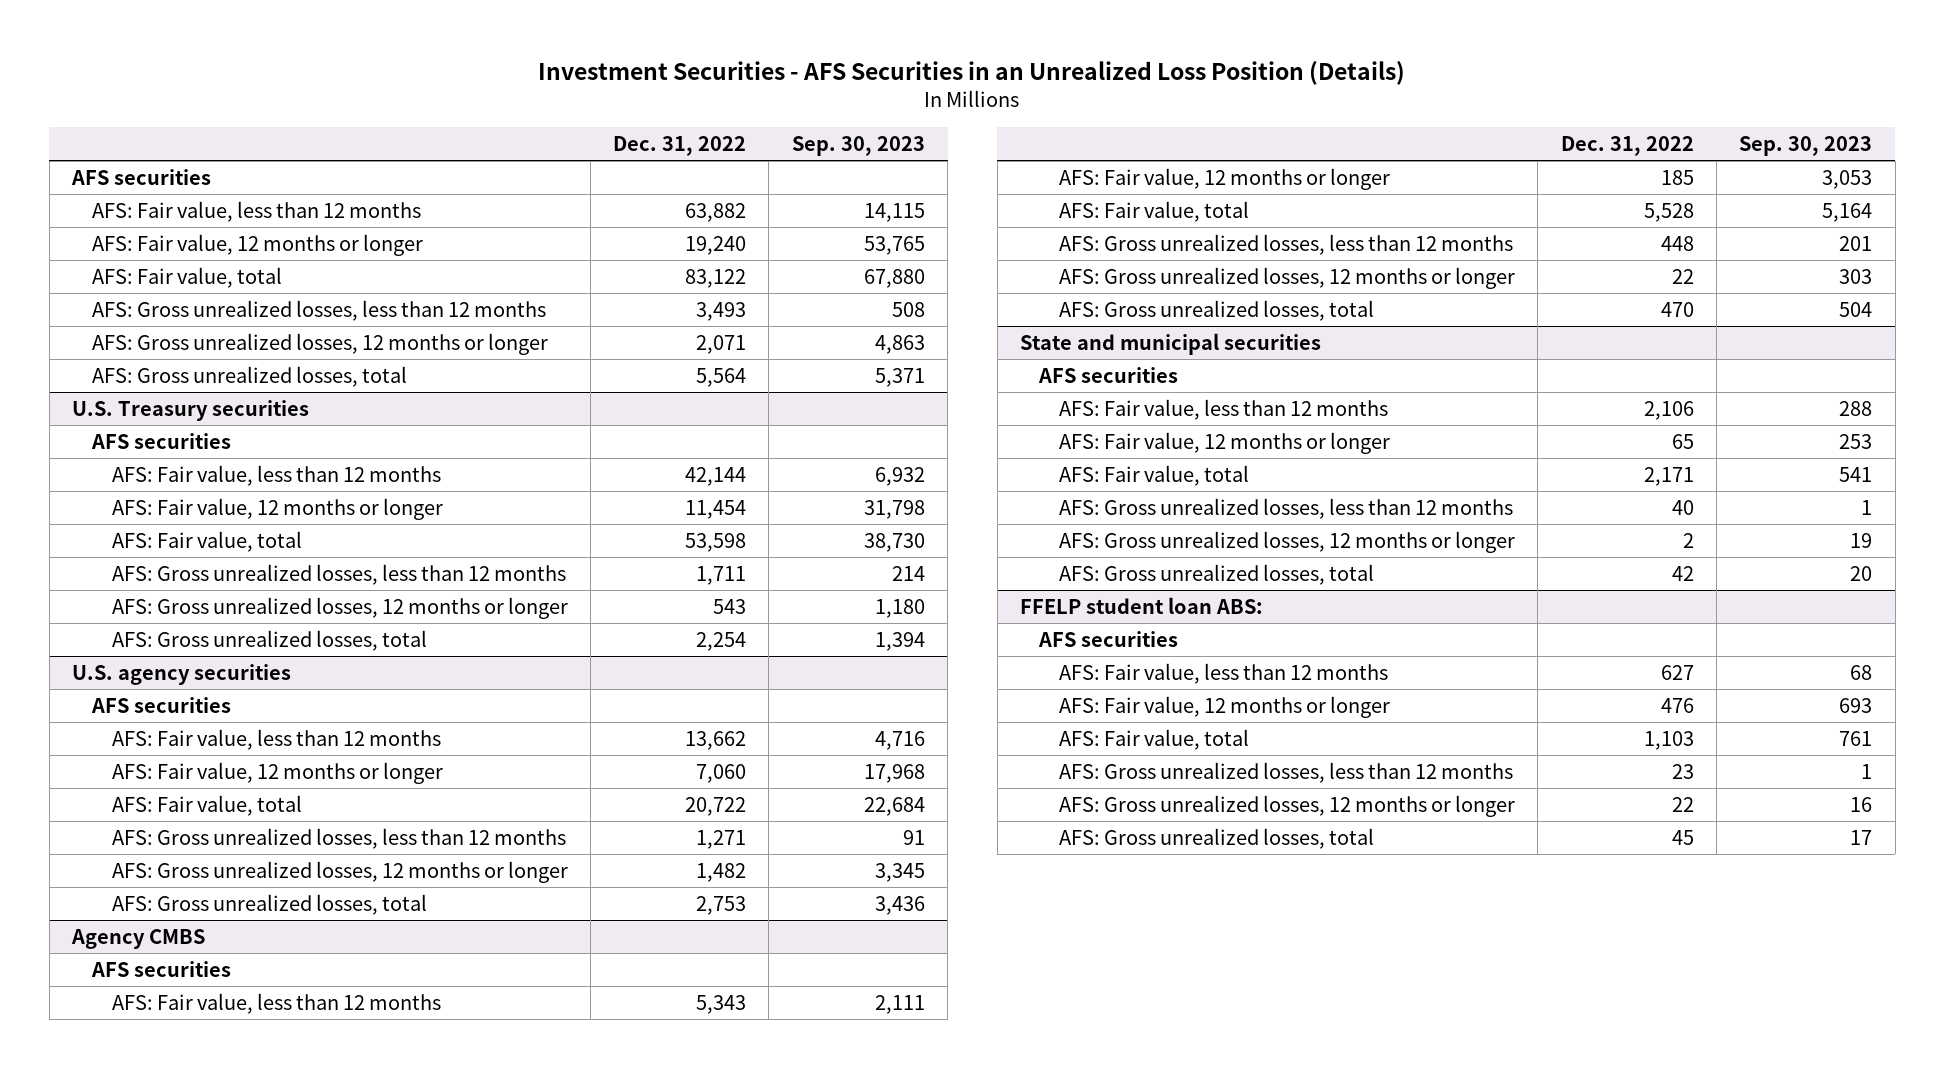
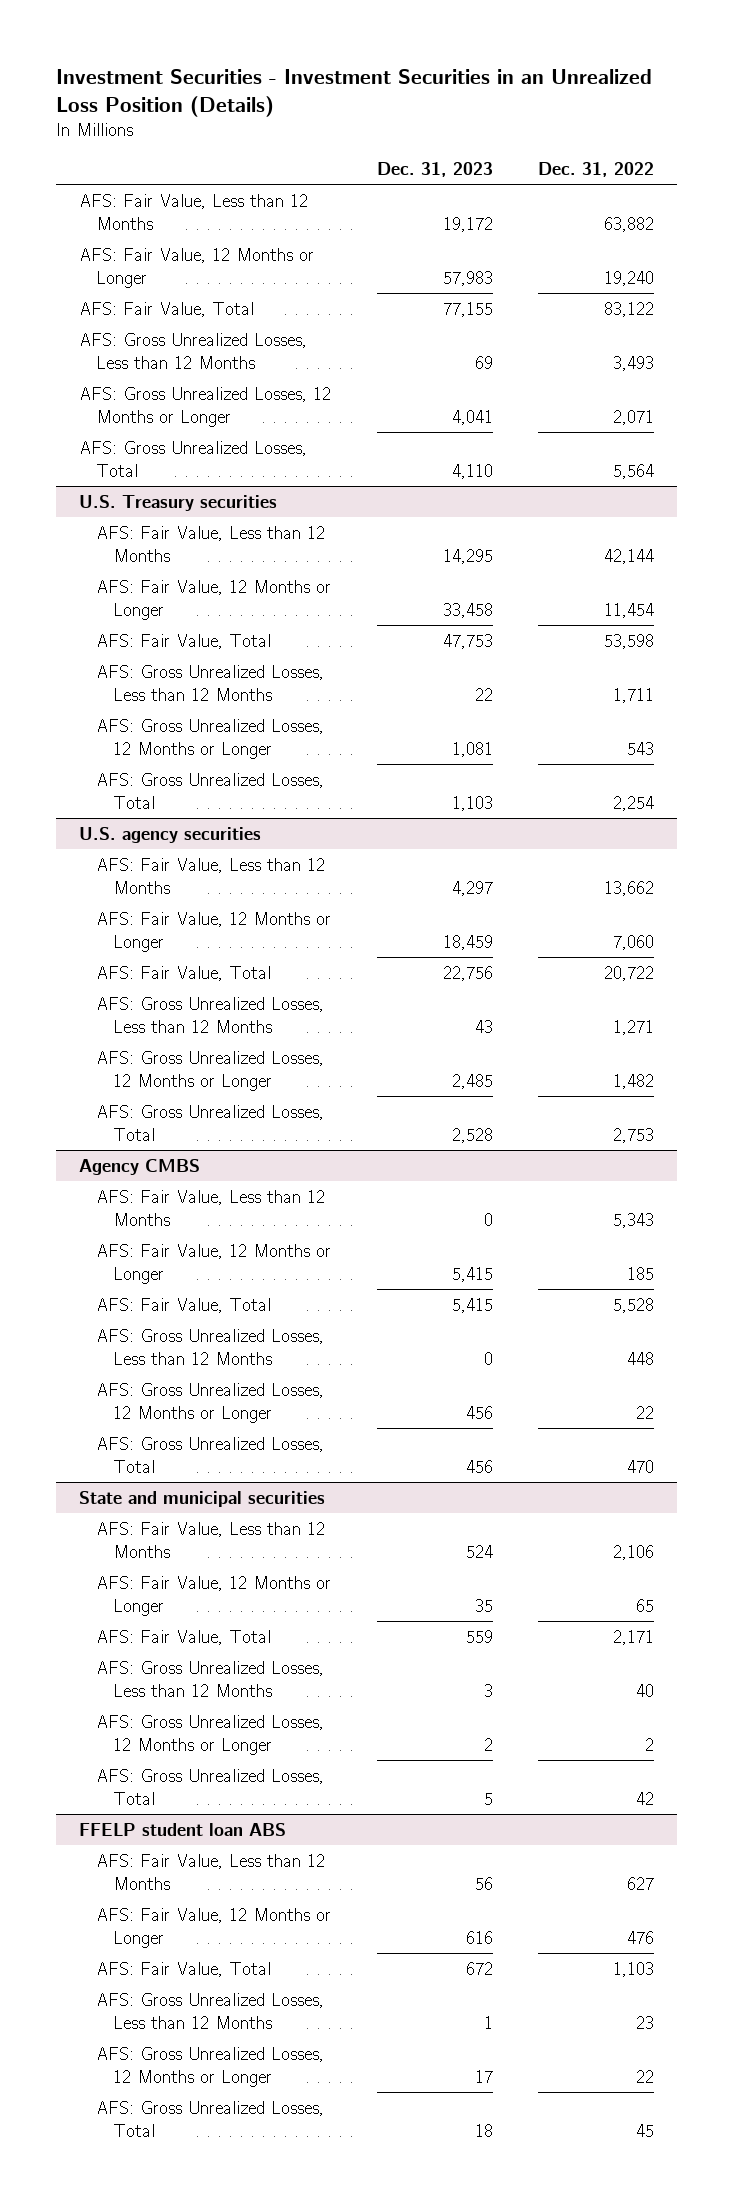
- Investment Securities - AFS Securities in an Unrealized Loss Position (Details)
+ Investment Securities - Investment Securities in an Unrealized Loss Position (Details)
- | Dec. 31, 2022 | Sep. 30, 2023
+ | Dec. 31, 2023 | Dec. 31, 2022
- AFS securities
- AFS: Fair value, less than 12 months | 63,882 | 14,115
- AFS: Fair value, 12 months or longer | 19,240 | 53,765
- AFS: Fair value, total | 83,122 | 67,880
- AFS: Gross unrealized losses, less than 12 months | 3,493 | 508
- AFS: Gross unrealized losses, 12 months or longer | 2,071 | 4,863
- AFS: Gross unrealized losses, total | 5,564 | 5,371
+ AFS: Fair Value, Less than 12 Months | 19,172 | 63,882
+ AFS: Fair Value, 12 Months or Longer | 57,983 | 19,240
+ AFS: Fair Value, Total | 77,155 | 83,122
+ AFS: Gross Unrealized Losses, Less than 12 Months | 69 | 3,493
+ AFS: Gross Unrealized Losses, 12 Months or Longer | 4,041 | 2,071
+ AFS: Gross Unrealized Losses, Total | 4,110 | 5,564
@ U.S. Treasury securities
- AFS securities
- AFS: Fair value, less than 12 months | 42,144 | 6,932
- AFS: Fair value, 12 months or longer | 11,454 | 31,798
- AFS: Fair value, total | 53,598 | 38,730
- AFS: Gross unrealized losses, less than 12 months | 1,711 | 214
- AFS: Gross unrealized losses, 12 months or longer | 543 | 1,180
- AFS: Gross unrealized losses, total | 2,254 | 1,394
+ AFS: Fair Value, Less than 12 Months | 14,295 | 42,144
+ AFS: Fair Value, 12 Months or Longer | 33,458 | 11,454
+ AFS: Fair Value, Total | 47,753 | 53,598
+ AFS: Gross Unrealized Losses, Less than 12 Months | 22 | 1,711
+ AFS: Gross Unrealized Losses, 12 Months or Longer | 1,081 | 543
+ AFS: Gross Unrealized Losses, Total | 1,103 | 2,254
@ U.S. agency securities
- AFS securities
- AFS: Fair value, less than 12 months | 13,662 | 4,716
- AFS: Fair value, 12 months or longer | 7,060 | 17,968
- AFS: Fair value, total | 20,722 | 22,684
- AFS: Gross unrealized losses, less than 12 months | 1,271 | 91
- AFS: Gross unrealized losses, 12 months or longer | 1,482 | 3,345
- AFS: Gross unrealized losses, total | 2,753 | 3,436
+ AFS: Fair Value, Less than 12 Months | 4,297 | 13,662
+ AFS: Fair Value, 12 Months or Longer | 18,459 | 7,060
+ AFS: Fair Value, Total | 22,756 | 20,722
+ AFS: Gross Unrealized Losses, Less than 12 Months | 43 | 1,271
+ AFS: Gross Unrealized Losses, 12 Months or Longer | 2,485 | 1,482
+ AFS: Gross Unrealized Losses, Total | 2,528 | 2,753
@ Agency CMBS
- AFS securities
- AFS: Fair value, less than 12 months | 5,343 | 2,111
- AFS: Fair value, 12 months or longer | 185 | 3,053
- AFS: Fair value, total | 5,528 | 5,164
- AFS: Gross unrealized losses, less than 12 months | 448 | 201
- AFS: Gross unrealized losses, 12 months or longer | 22 | 303
- AFS: Gross unrealized losses, total | 470 | 504
+ AFS: Fair Value, Less than 12 Months | 0 | 5,343
+ AFS: Fair Value, 12 Months or Longer | 5,415 | 185
+ AFS: Fair Value, Total | 5,415 | 5,528
+ AFS: Gross Unrealized Losses, Less than 12 Months | 0 | 448
+ AFS: Gross Unrealized Losses, 12 Months or Longer | 456 | 22
+ AFS: Gross Unrealized Losses, Total | 456 | 470
@ State and municipal securities
- AFS securities
- AFS: Fair value, less than 12 months | 2,106 | 288
- AFS: Fair value, 12 months or longer | 65 | 253
- AFS: Fair value, total | 2,171 | 541
- AFS: Gross unrealized losses, less than 12 months | 40 | 1
- AFS: Gross unrealized losses, 12 months or longer | 2 | 19
- AFS: Gross unrealized losses, total | 42 | 20
- FFELP student loan ABS:
- AFS securities
- AFS: Fair value, less than 12 months | 627 | 68
- AFS: Fair value, 12 months or longer | 476 | 693
- AFS: Fair value, total | 1,103 | 761
- AFS: Gross unrealized losses, less than 12 months | 23 | 1
- AFS: Gross unrealized losses, 12 months or longer | 22 | 16
- AFS: Gross unrealized losses, total | 45 | 17
@ State and municipal securities
+ AFS: Fair Value, Less than 12 Months | 524 | 2,106
+ AFS: Fair Value, 12 Months or Longer | 35 | 65
+ AFS: Fair Value, Total | 559 | 2,171
+ AFS: Gross Unrealized Losses, Less than 12 Months | 3 | 40
+ AFS: Gross Unrealized Losses, 12 Months or Longer | 2 | 2
+ AFS: Gross Unrealized Losses, Total | 5 | 42
+ FFELP student loan ABS
+ AFS: Fair Value, Less than 12 Months | 56 | 627
+ AFS: Fair Value, 12 Months or Longer | 616 | 476
+ AFS: Fair Value, Total | 672 | 1,103
+ AFS: Gross Unrealized Losses, Less than 12 Months | 1 | 23
+ AFS: Gross Unrealized Losses, 12 Months or Longer | 17 | 22
+ AFS: Gross Unrealized Losses, Total | 18 | 45

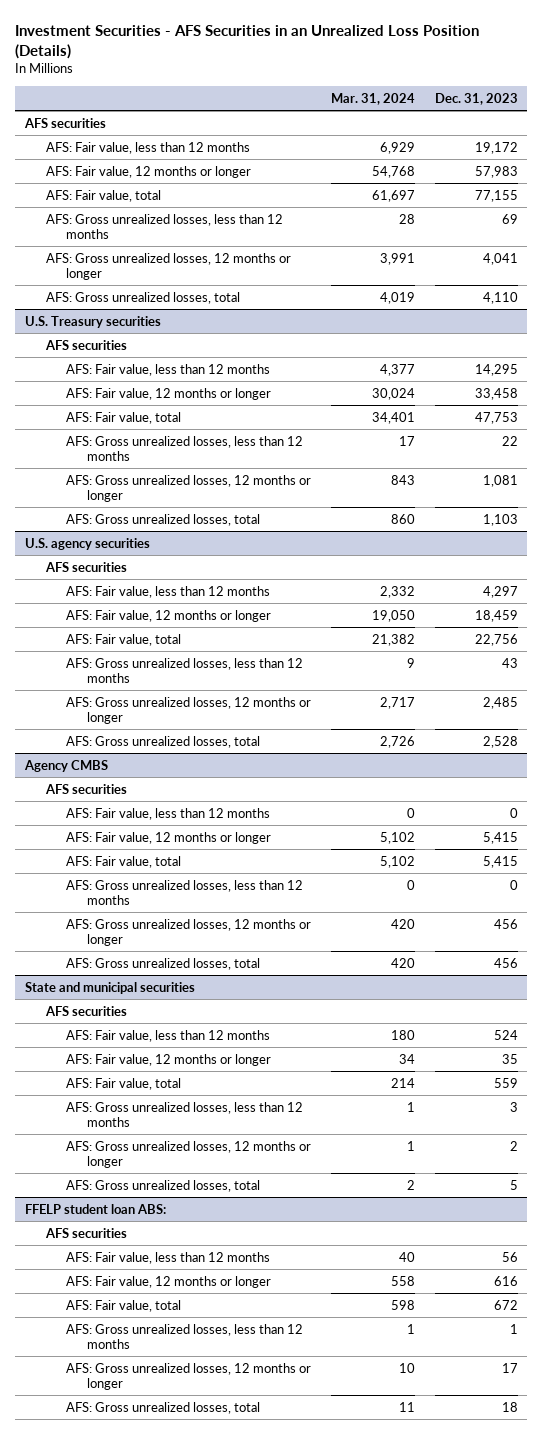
- Investment Securities - Investment Securities in an Unrealized Loss Position (Details)
+ Investment Securities - AFS Securities in an Unrealized Loss Position (Details)
- | Dec. 31, 2023 | Dec. 31, 2022
+ | Mar. 31, 2024 | Dec. 31, 2023
- AFS: Fair Value, Less than 12 Months | 19,172 | 63,882
- AFS: Fair Value, 12 Months or Longer | 57,983 | 19,240
- AFS: Fair Value, Total | 77,155 | 83,122
- AFS: Gross Unrealized Losses, Less than 12 Months | 69 | 3,493
- AFS: Gross Unrealized Losses, 12 Months or Longer | 4,041 | 2,071
- AFS: Gross Unrealized Losses, Total | 4,110 | 5,564
+ AFS securities
+ AFS: Fair value, less than 12 months | 6,929 | 19,172
+ AFS: Fair value, 12 months or longer | 54,768 | 57,983
+ AFS: Fair value, total | 61,697 | 77,155
+ AFS: Gross unrealized losses, less than 12 months | 28 | 69
+ AFS: Gross unrealized losses, 12 months or longer | 3,991 | 4,041
+ AFS: Gross unrealized losses, total | 4,019 | 4,110
@ U.S. Treasury securities
- AFS: Fair Value, Less than 12 Months | 14,295 | 42,144
- AFS: Fair Value, 12 Months or Longer | 33,458 | 11,454
- AFS: Fair Value, Total | 47,753 | 53,598
- AFS: Gross Unrealized Losses, Less than 12 Months | 22 | 1,711
- AFS: Gross Unrealized Losses, 12 Months or Longer | 1,081 | 543
- AFS: Gross Unrealized Losses, Total | 1,103 | 2,254
+ AFS securities
+ AFS: Fair value, less than 12 months | 4,377 | 14,295
+ AFS: Fair value, 12 months or longer | 30,024 | 33,458
+ AFS: Fair value, total | 34,401 | 47,753
+ AFS: Gross unrealized losses, less than 12 months | 17 | 22
+ AFS: Gross unrealized losses, 12 months or longer | 843 | 1,081
+ AFS: Gross unrealized losses, total | 860 | 1,103
@ U.S. agency securities
- AFS: Fair Value, Less than 12 Months | 4,297 | 13,662
- AFS: Fair Value, 12 Months or Longer | 18,459 | 7,060
- AFS: Fair Value, Total | 22,756 | 20,722
- AFS: Gross Unrealized Losses, Less than 12 Months | 43 | 1,271
- AFS: Gross Unrealized Losses, 12 Months or Longer | 2,485 | 1,482
- AFS: Gross Unrealized Losses, Total | 2,528 | 2,753
+ AFS securities
+ AFS: Fair value, less than 12 months | 2,332 | 4,297
+ AFS: Fair value, 12 months or longer | 19,050 | 18,459
+ AFS: Fair value, total | 21,382 | 22,756
+ AFS: Gross unrealized losses, less than 12 months | 9 | 43
+ AFS: Gross unrealized losses, 12 months or longer | 2,717 | 2,485
+ AFS: Gross unrealized losses, total | 2,726 | 2,528
@ Agency CMBS
- AFS: Fair Value, Less than 12 Months | 0 | 5,343
- AFS: Fair Value, 12 Months or Longer | 5,415 | 185
- AFS: Fair Value, Total | 5,415 | 5,528
- AFS: Gross Unrealized Losses, Less than 12 Months | 0 | 448
- AFS: Gross Unrealized Losses, 12 Months or Longer | 456 | 22
- AFS: Gross Unrealized Losses, Total | 456 | 470
+ AFS securities
+ AFS: Fair value, less than 12 months | 0 | 0
+ AFS: Fair value, 12 months or longer | 5,102 | 5,415
+ AFS: Fair value, total | 5,102 | 5,415
+ AFS: Gross unrealized losses, less than 12 months | 0 | 0
+ AFS: Gross unrealized losses, 12 months or longer | 420 | 456
+ AFS: Gross unrealized losses, total | 420 | 456
@ State and municipal securities
- AFS: Fair Value, Less than 12 Months | 524 | 2,106
- AFS: Fair Value, 12 Months or Longer | 35 | 65
- AFS: Fair Value, Total | 559 | 2,171
- AFS: Gross Unrealized Losses, Less than 12 Months | 3 | 40
- AFS: Gross Unrealized Losses, 12 Months or Longer | 2 | 2
- AFS: Gross Unrealized Losses, Total | 5 | 42
- FFELP student loan ABS
- AFS: Fair Value, Less than 12 Months | 56 | 627
- AFS: Fair Value, 12 Months or Longer | 616 | 476
- AFS: Fair Value, Total | 672 | 1,103
- AFS: Gross Unrealized Losses, Less than 12 Months | 1 | 23
- AFS: Gross Unrealized Losses, 12 Months or Longer | 17 | 22
- AFS: Gross Unrealized Losses, Total | 18 | 45
@ State and municipal securities
+ AFS securities
+ AFS: Fair value, less than 12 months | 180 | 524
+ AFS: Fair value, 12 months or longer | 34 | 35
+ AFS: Fair value, total | 214 | 559
+ AFS: Gross unrealized losses, less than 12 months | 1 | 3
+ AFS: Gross unrealized losses, 12 months or longer | 1 | 2
+ AFS: Gross unrealized losses, total | 2 | 5
+ FFELP student loan ABS:
+ AFS securities
+ AFS: Fair value, less than 12 months | 40 | 56
+ AFS: Fair value, 12 months or longer | 558 | 616
+ AFS: Fair value, total | 598 | 672
+ AFS: Gross unrealized losses, less than 12 months | 1 | 1
+ AFS: Gross unrealized losses, 12 months or longer | 10 | 17
+ AFS: Gross unrealized losses, total | 11 | 18

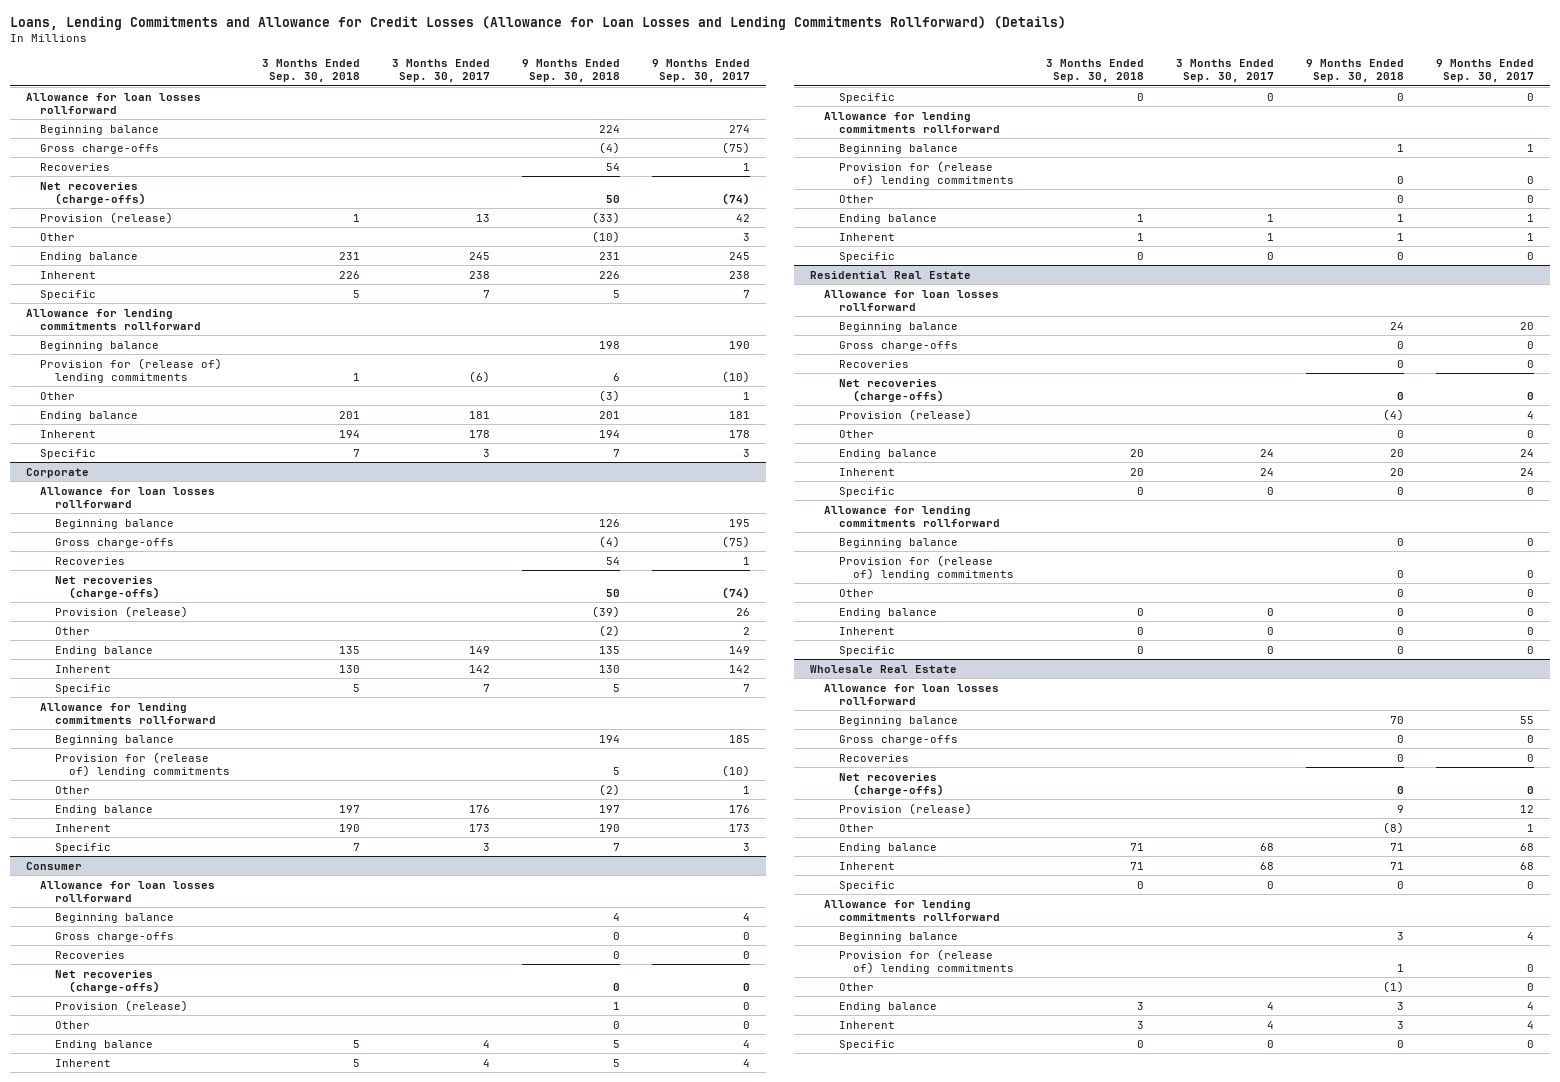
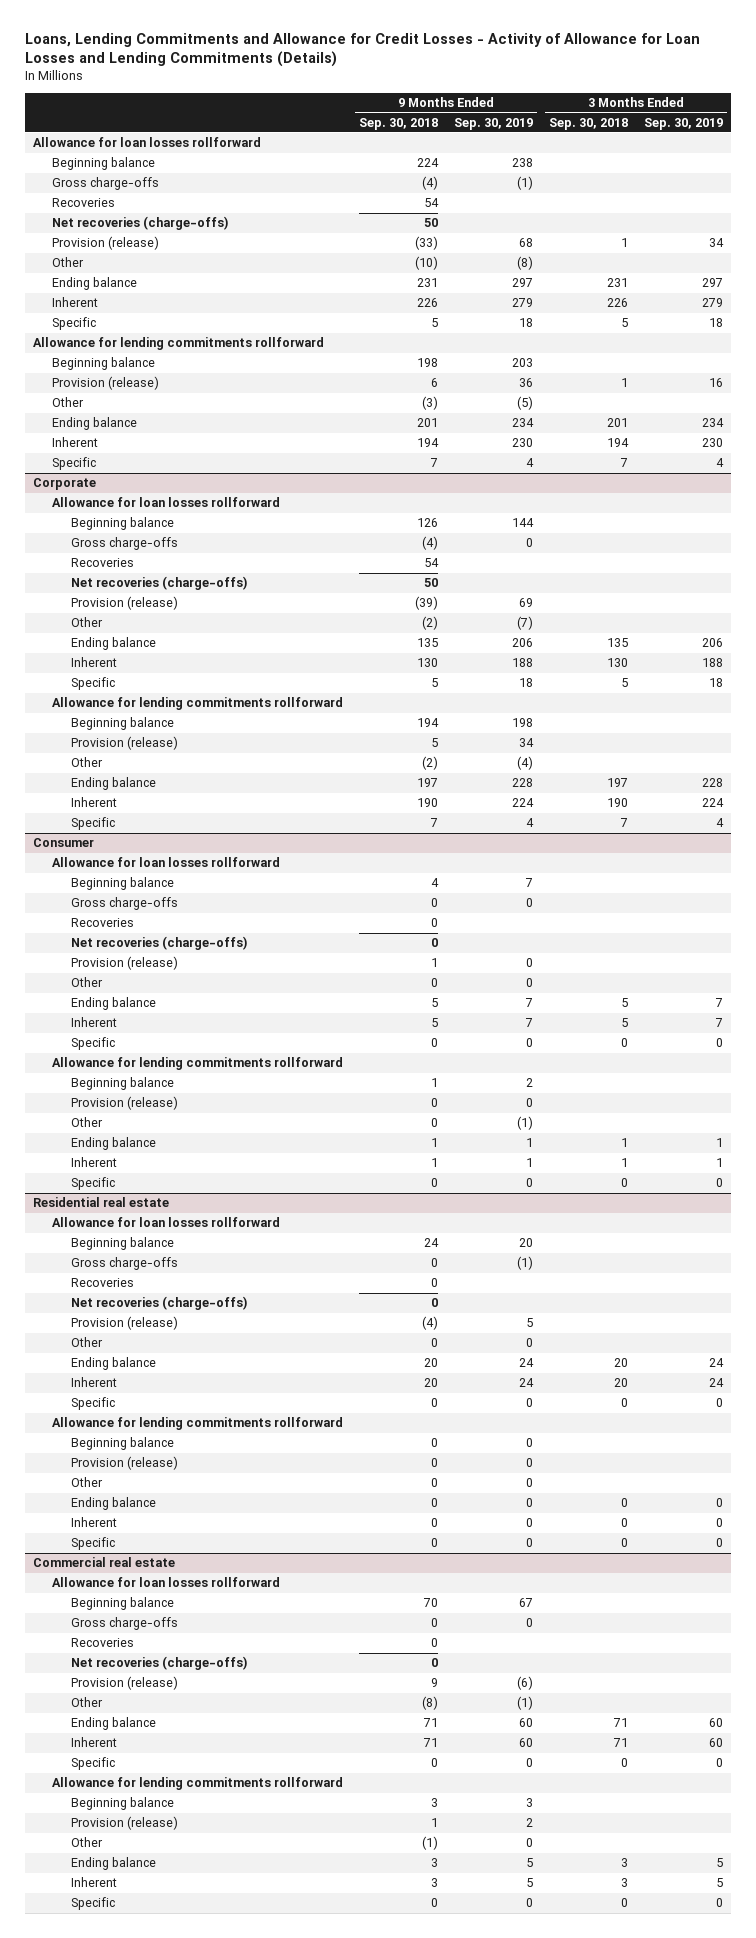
- Loans, Lending Commitments and Allowance for Credit Losses (Allowance for Loan Losses and Lending Commitments Rollforward) (Details)
+ Loans, Lending Commitments and Allowance for Credit Losses - Activity of Allowance for Loan Losses and Lending Commitments (Details)
- | 3 Months Ended Sep. 30, 2018 | 3 Months Ended Sep. 30, 2017 | 9 Months Ended Sep. 30, 2018 | 9 Months Ended Sep. 30, 2017
+ | 9 Months Ended Sep. 30, 2018 | 9 Months Ended Sep. 30, 2019 | 3 Months Ended Sep. 30, 2018 | 3 Months Ended Sep. 30, 2019
- Provision for (release of) lending commitments | 1 | (6) | 6 | (10)
+ Provision (release) | 6 | 36 | 1 | 16
@ Corporate
- Provision for (release of) lending commitments | | | 5 | (10)
+ Provision (release) | 5 | 34 | |
@ Consumer
- Provision for (release of) lending commitments | | | 0 | 0
+ Provision (release) | 0 | 0 | |
- Residential Real Estate
+ Residential real estate
- Provision for (release of) lending commitments | | | 0 | 0
+ Provision (release) | 0 | 0 | |
- Wholesale Real Estate
+ Commercial real estate
- Provision for (release of) lending commitments | | | 1 | 0
+ Provision (release) | 1 | 2 | |

